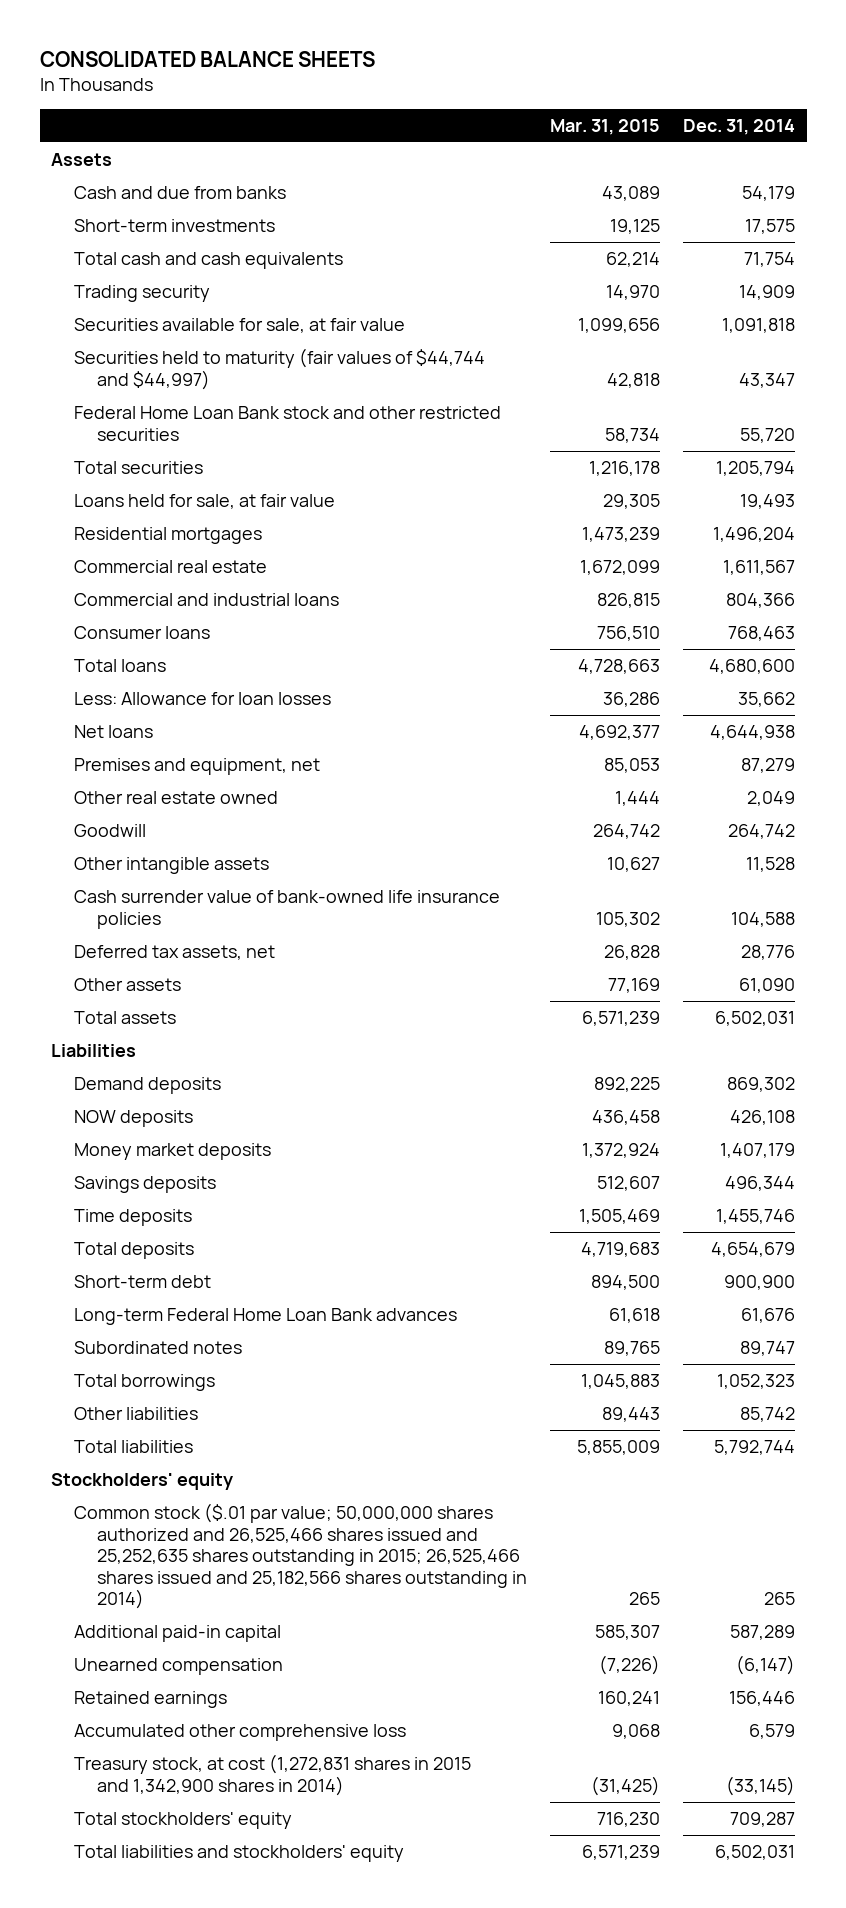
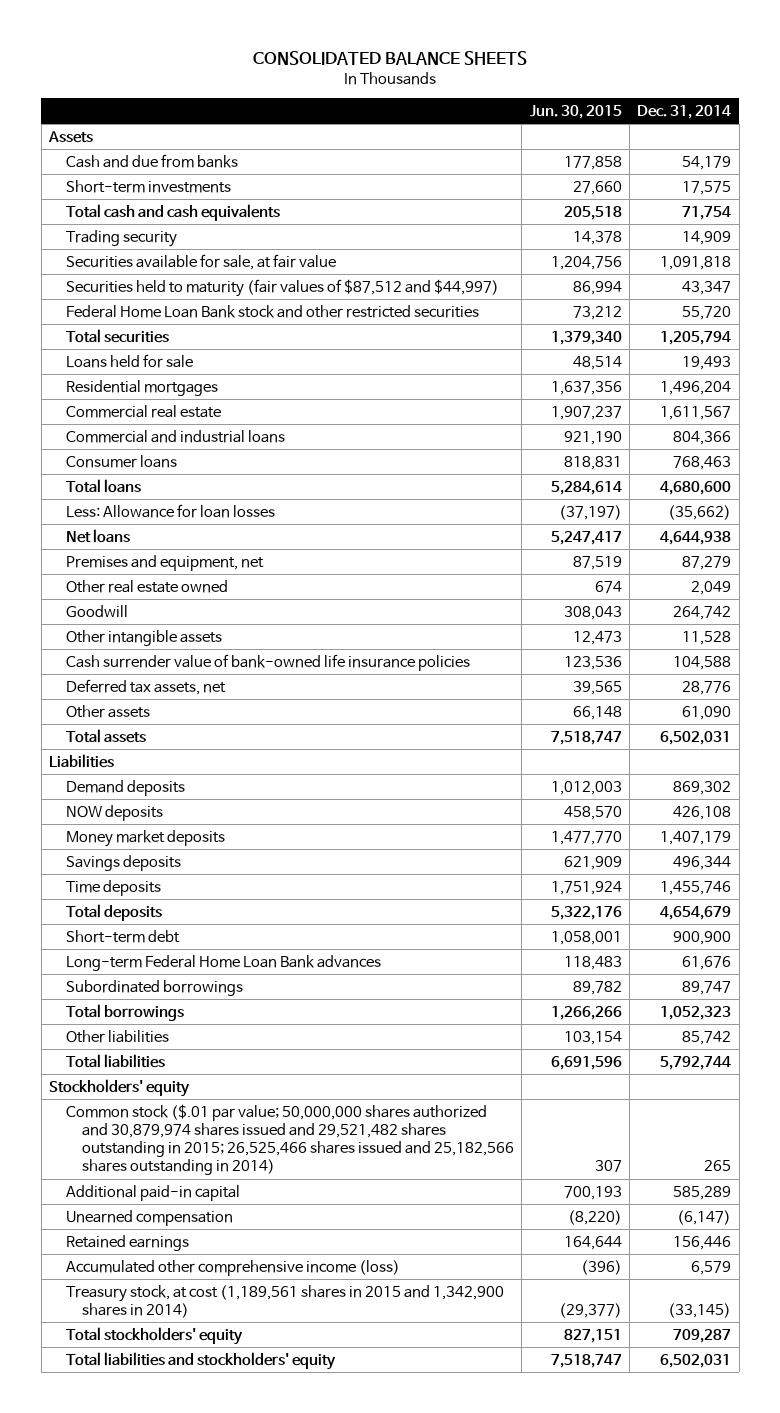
- | Mar. 31, 2015 | Dec. 31, 2014
+ | Jun. 30, 2015 | Dec. 31, 2014
- Securities held to maturity (fair values of $44,744 and $44,997) | 42,818 | 43,347
+ Securities held to maturity (fair values of $87,512 and $44,997) | 86,994 | 43,347
- Loans held for sale, at fair value | 29,305 | 19,493
+ Loans held for sale | 48,514 | 19,493
- Less: Allowance for loan losses | 36,286 | 35,662
+ Less: Allowance for loan losses | (37,197) | (35,662)
- Subordinated notes | 89,765 | 89,747
+ Subordinated borrowings | 89,782 | 89,747
- Common stock ($.01 par value; 50,000,000 shares authorized and 26,525,466 shares issued and 25,252,635 shares outstanding in 2015; 26,525,466 shares issued and 25,182,566 shares outstanding in 2014) | 265 | 265
- Additional paid-in capital | 585,307 | 587,289
+ Common stock ($.01 par value; 50,000,000 shares authorized and 30,879,974 shares issued and 29,521,482 shares outstanding in 2015; 26,525,466 shares issued and 25,182,566 shares outstanding in 2014) | 307 | 265
+ Additional paid-in capital | 700,193 | 585,289
- Accumulated other comprehensive loss | 9,068 | 6,579
- Treasury stock, at cost (1,272,831 shares in 2015 and 1,342,900 shares in 2014) | (31,425) | (33,145)
+ Accumulated other comprehensive income (loss) | (396) | 6,579
+ Treasury stock, at cost (1,189,561 shares in 2015 and 1,342,900 shares in 2014) | (29,377) | (33,145)

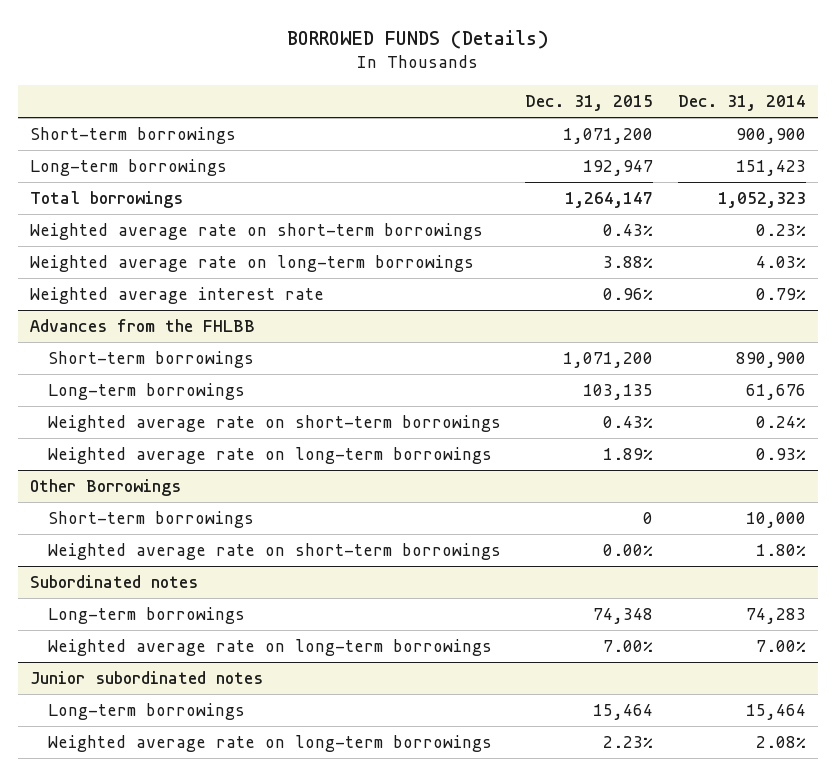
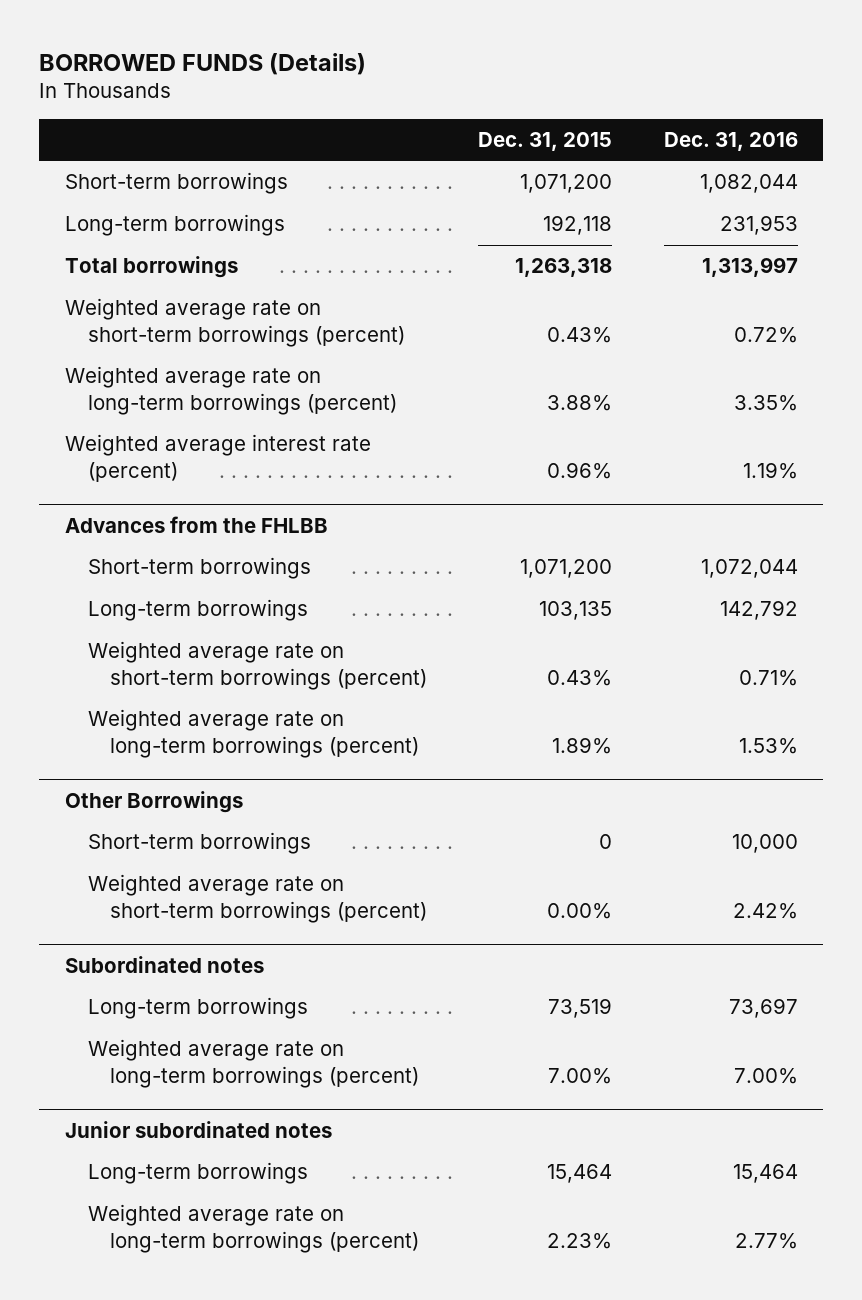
- | Dec. 31, 2015 | Dec. 31, 2014
+ | Dec. 31, 2015 | Dec. 31, 2016
- Long-term borrowings | 192,947 | 151,423
- Total borrowings | 1,264,147 | 1,052,323
- Weighted average rate on short-term borrowings | 0.43% | 0.23%
- Weighted average rate on long-term borrowings | 3.88% | 4.03%
- Weighted average interest rate | 0.96% | 0.79%
+ Long-term borrowings | 192,118 | 231,953
+ Total borrowings | 1,263,318 | 1,313,997
+ Weighted average rate on short-term borrowings (percent) | 0.43% | 0.72%
+ Weighted average rate on long-term borrowings (percent) | 3.88% | 3.35%
+ Weighted average interest rate (percent) | 0.96% | 1.19%
@ Advances from the FHLBB
- Weighted average rate on short-term borrowings | 0.43% | 0.24%
- Weighted average rate on long-term borrowings | 1.89% | 0.93%
+ Weighted average rate on short-term borrowings (percent) | 0.43% | 0.71%
+ Weighted average rate on long-term borrowings (percent) | 1.89% | 1.53%
@ Other Borrowings
- Weighted average rate on short-term borrowings | 0.00% | 1.80%
+ Weighted average rate on short-term borrowings (percent) | 0.00% | 2.42%
@ Subordinated notes
- Long-term borrowings | 74,348 | 74,283
- Weighted average rate on long-term borrowings | 7.00% | 7.00%
+ Long-term borrowings | 73,519 | 73,697
+ Weighted average rate on long-term borrowings (percent) | 7.00% | 7.00%
@ Junior subordinated notes
- Weighted average rate on long-term borrowings | 2.23% | 2.08%
+ Weighted average rate on long-term borrowings (percent) | 2.23% | 2.77%

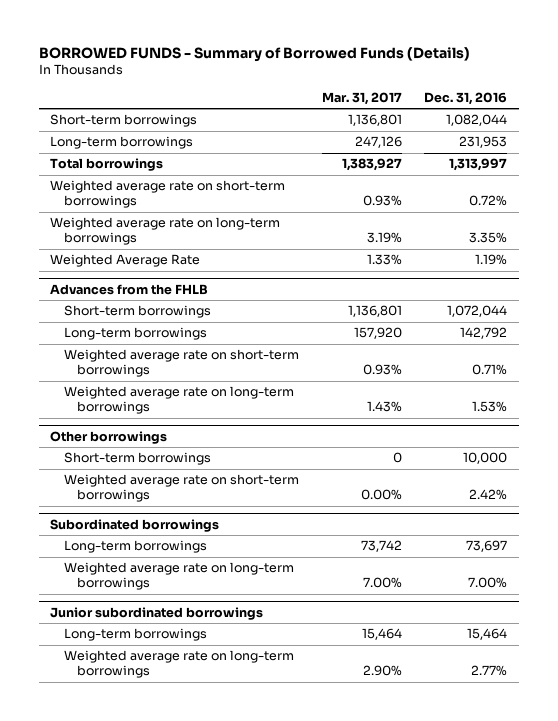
- BORROWED FUNDS (Details)
+ BORROWED FUNDS - Summary of Borrowed Funds (Details)
- | Dec. 31, 2015 | Dec. 31, 2016
+ | Mar. 31, 2017 | Dec. 31, 2016
- Weighted average rate on short-term borrowings (percent) | 0.43% | 0.72%
- Weighted average rate on long-term borrowings (percent) | 3.88% | 3.35%
- Weighted average interest rate (percent) | 0.96% | 1.19%
- Advances from the FHLBB
+ Weighted average rate on short-term borrowings | 0.93% | 0.72%
+ Weighted average rate on long-term borrowings | 3.19% | 3.35%
+ Weighted Average Rate | 1.33% | 1.19%
+ Advances from the FHLB
- Weighted average rate on short-term borrowings (percent) | 0.43% | 0.71%
- Weighted average rate on long-term borrowings (percent) | 1.89% | 1.53%
- Other Borrowings
+ Weighted average rate on short-term borrowings | 0.93% | 0.71%
+ Weighted average rate on long-term borrowings | 1.43% | 1.53%
+ Other borrowings
- Weighted average rate on short-term borrowings (percent) | 0.00% | 2.42%
- Subordinated notes
+ Weighted average rate on short-term borrowings | 0.00% | 2.42%
+ Subordinated borrowings
- Weighted average rate on long-term borrowings (percent) | 7.00% | 7.00%
- Junior subordinated notes
+ Weighted average rate on long-term borrowings | 7.00% | 7.00%
+ Junior subordinated borrowings
- Weighted average rate on long-term borrowings (percent) | 2.23% | 2.77%
+ Weighted average rate on long-term borrowings | 2.90% | 2.77%

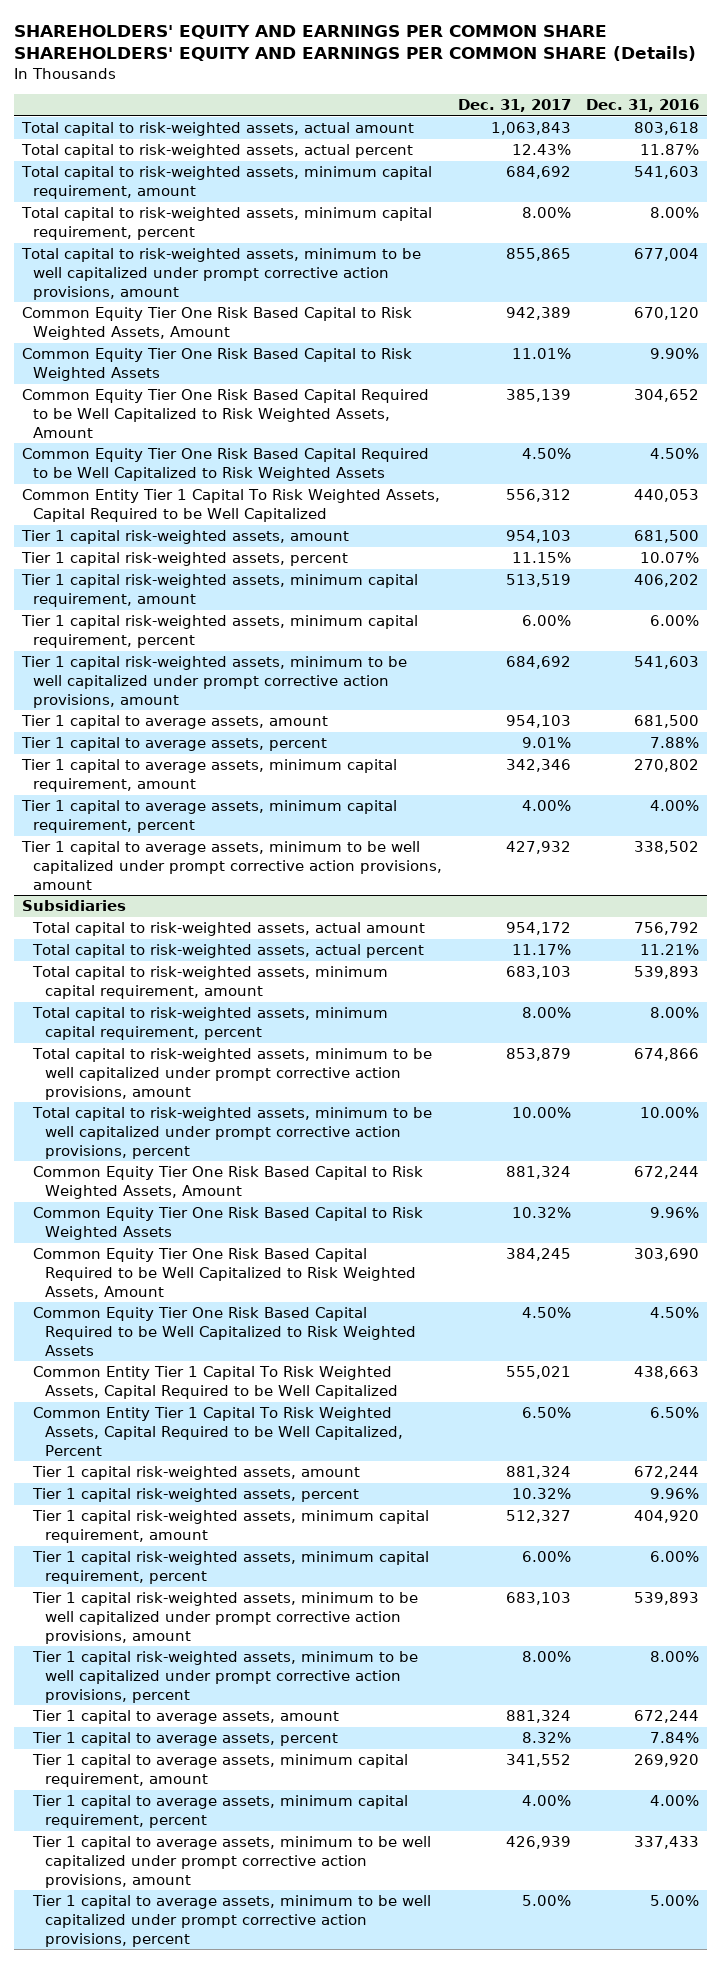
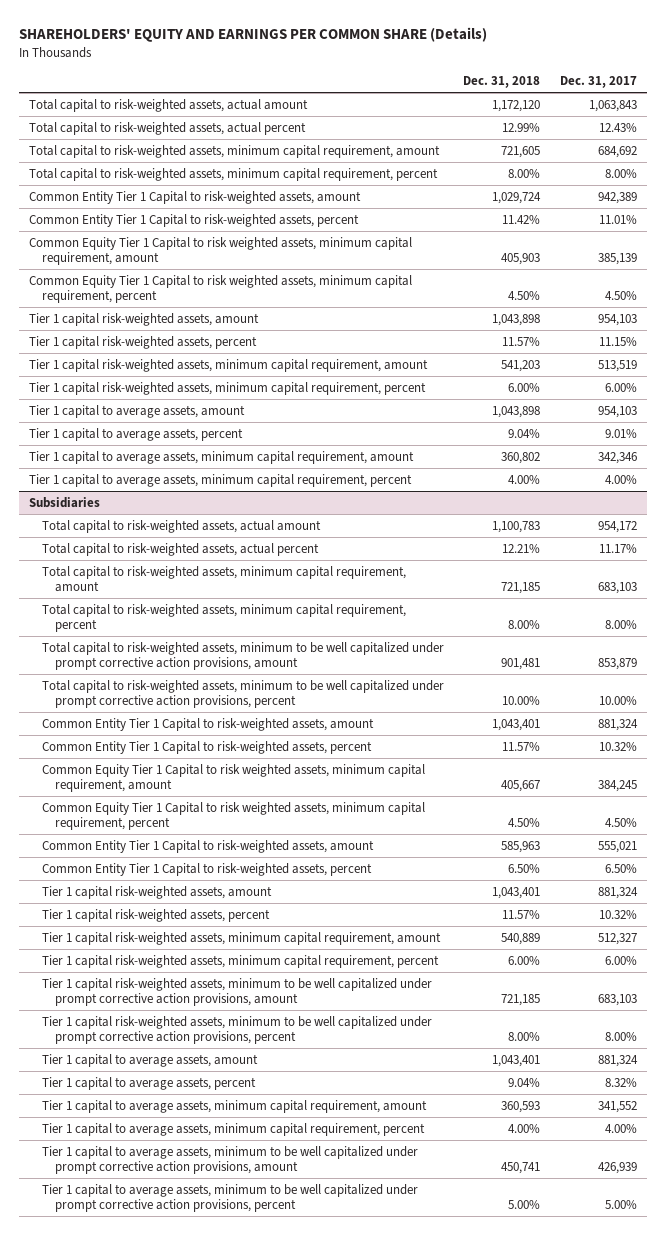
- SHAREHOLDERS' EQUITY AND EARNINGS PER COMMON SHARE SHAREHOLDERS' EQUITY AND EARNINGS PER COMMON SHARE (Details)
+ SHAREHOLDERS' EQUITY AND EARNINGS PER COMMON SHARE (Details)
- | Dec. 31, 2017 | Dec. 31, 2016
+ | Dec. 31, 2018 | Dec. 31, 2017
- Total capital to risk-weighted assets, minimum to be well capitalized under prompt corrective action provisions, amount | 855,865 | 677,004
- Common Equity Tier One Risk Based Capital to Risk Weighted Assets, Amount | 942,389 | 670,120
- Common Equity Tier One Risk Based Capital to Risk Weighted Assets | 11.01% | 9.90%
- Common Equity Tier One Risk Based Capital Required to be Well Capitalized to Risk Weighted Assets, Amount | 385,139 | 304,652
- Common Equity Tier One Risk Based Capital Required to be Well Capitalized to Risk Weighted Assets | 4.50% | 4.50%
- Common Entity Tier 1 Capital To Risk Weighted Assets, Capital Required to be Well Capitalized | 556,312 | 440,053
+ Common Entity Tier 1 Capital to risk-weighted assets, amount | 1,029,724 | 942,389
+ Common Entity Tier 1 Capital to risk-weighted assets, percent | 11.42% | 11.01%
+ Common Equity Tier 1 Capital to risk weighted assets, minimum capital requirement, amount | 405,903 | 385,139
+ Common Equity Tier 1 Capital to risk weighted assets, minimum capital requirement, percent | 4.50% | 4.50%
- Tier 1 capital risk-weighted assets, minimum to be well capitalized under prompt corrective action provisions, amount | 684,692 | 541,603
- Tier 1 capital to average assets, minimum to be well capitalized under prompt corrective action provisions, amount | 427,932 | 338,502
@ Subsidiaries
- Common Equity Tier One Risk Based Capital to Risk Weighted Assets, Amount | 881,324 | 672,244
- Common Equity Tier One Risk Based Capital to Risk Weighted Assets | 10.32% | 9.96%
- Common Equity Tier One Risk Based Capital Required to be Well Capitalized to Risk Weighted Assets, Amount | 384,245 | 303,690
- Common Equity Tier One Risk Based Capital Required to be Well Capitalized to Risk Weighted Assets | 4.50% | 4.50%
- Common Entity Tier 1 Capital To Risk Weighted Assets, Capital Required to be Well Capitalized | 555,021 | 438,663
- Common Entity Tier 1 Capital To Risk Weighted Assets, Capital Required to be Well Capitalized, Percent | 6.50% | 6.50%
+ Common Entity Tier 1 Capital to risk-weighted assets, amount | 1,043,401 | 881,324
+ Common Entity Tier 1 Capital to risk-weighted assets, percent | 11.57% | 10.32%
+ Common Equity Tier 1 Capital to risk weighted assets, minimum capital requirement, amount | 405,667 | 384,245
+ Common Equity Tier 1 Capital to risk weighted assets, minimum capital requirement, percent | 4.50% | 4.50%
+ Common Entity Tier 1 Capital to risk-weighted assets, amount | 585,963 | 555,021
+ Common Entity Tier 1 Capital to risk-weighted assets, percent | 6.50% | 6.50%

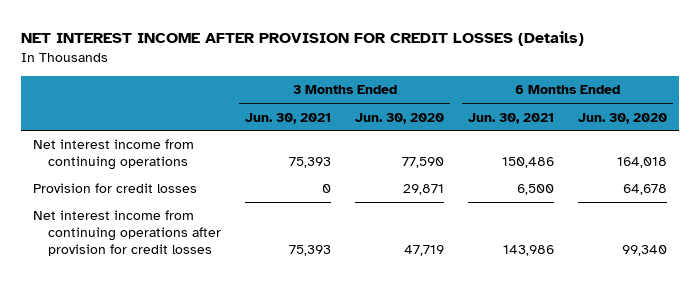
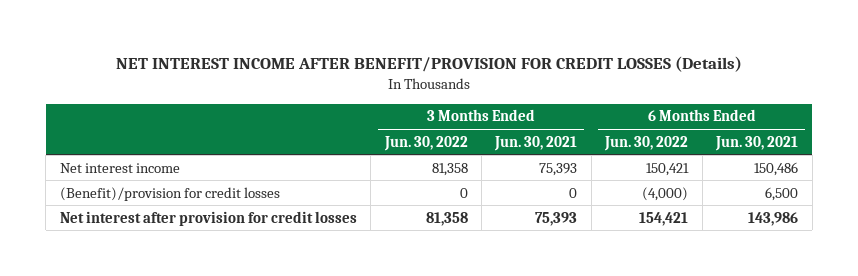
- NET INTEREST INCOME AFTER PROVISION FOR CREDIT LOSSES (Details)
+ NET INTEREST INCOME AFTER BENEFIT/PROVISION FOR CREDIT LOSSES (Details)
- | 3 Months Ended Jun. 30, 2021 | 3 Months Ended Jun. 30, 2020 | 6 Months Ended Jun. 30, 2021 | 6 Months Ended Jun. 30, 2020
+ | 3 Months Ended Jun. 30, 2022 | 3 Months Ended Jun. 30, 2021 | 6 Months Ended Jun. 30, 2022 | 6 Months Ended Jun. 30, 2021
- Net interest income from continuing operations | 75,393 | 77,590 | 150,486 | 164,018
- Provision for credit losses | 0 | 29,871 | 6,500 | 64,678
- Net interest income from continuing operations after provision for credit losses | 75,393 | 47,719 | 143,986 | 99,340
+ Net interest income | 81,358 | 75,393 | 150,421 | 150,486
+ (Benefit)/provision for credit losses | 0 | 0 | (4,000) | 6,500
+ Net interest after provision for credit losses | 81,358 | 75,393 | 154,421 | 143,986

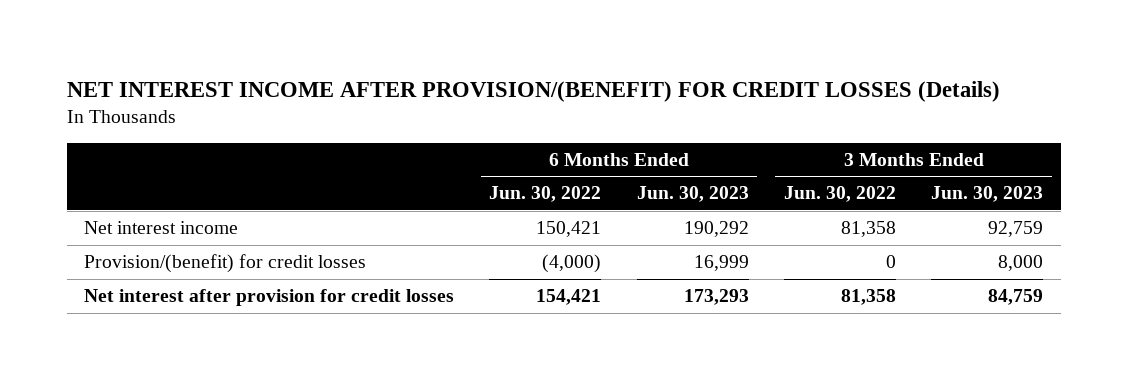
- NET INTEREST INCOME AFTER BENEFIT/PROVISION FOR CREDIT LOSSES (Details)
+ NET INTEREST INCOME AFTER PROVISION/(BENEFIT) FOR CREDIT LOSSES (Details)
- | 3 Months Ended Jun. 30, 2022 | 3 Months Ended Jun. 30, 2021 | 6 Months Ended Jun. 30, 2022 | 6 Months Ended Jun. 30, 2021
+ | 6 Months Ended Jun. 30, 2022 | 6 Months Ended Jun. 30, 2023 | 3 Months Ended Jun. 30, 2022 | 3 Months Ended Jun. 30, 2023
- (Benefit)/provision for credit losses | 0 | 0 | (4,000) | 6,500
+ Provision/(benefit) for credit losses | (4,000) | 16,999 | 0 | 8,000

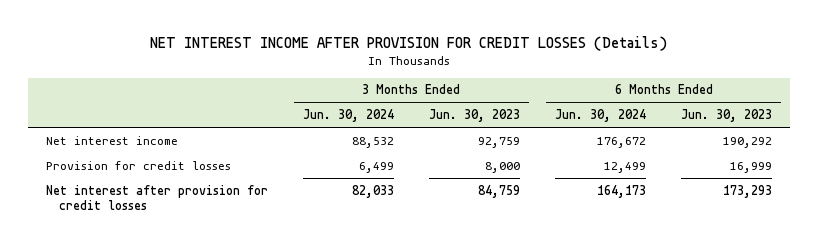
- NET INTEREST INCOME AFTER PROVISION/(BENEFIT) FOR CREDIT LOSSES (Details)
+ NET INTEREST INCOME AFTER PROVISION FOR CREDIT LOSSES (Details)
- | 6 Months Ended Jun. 30, 2022 | 6 Months Ended Jun. 30, 2023 | 3 Months Ended Jun. 30, 2022 | 3 Months Ended Jun. 30, 2023
+ | 3 Months Ended Jun. 30, 2024 | 3 Months Ended Jun. 30, 2023 | 6 Months Ended Jun. 30, 2024 | 6 Months Ended Jun. 30, 2023
- Provision/(benefit) for credit losses | (4,000) | 16,999 | 0 | 8,000
+ Provision for credit losses | 6,499 | 8,000 | 12,499 | 16,999

